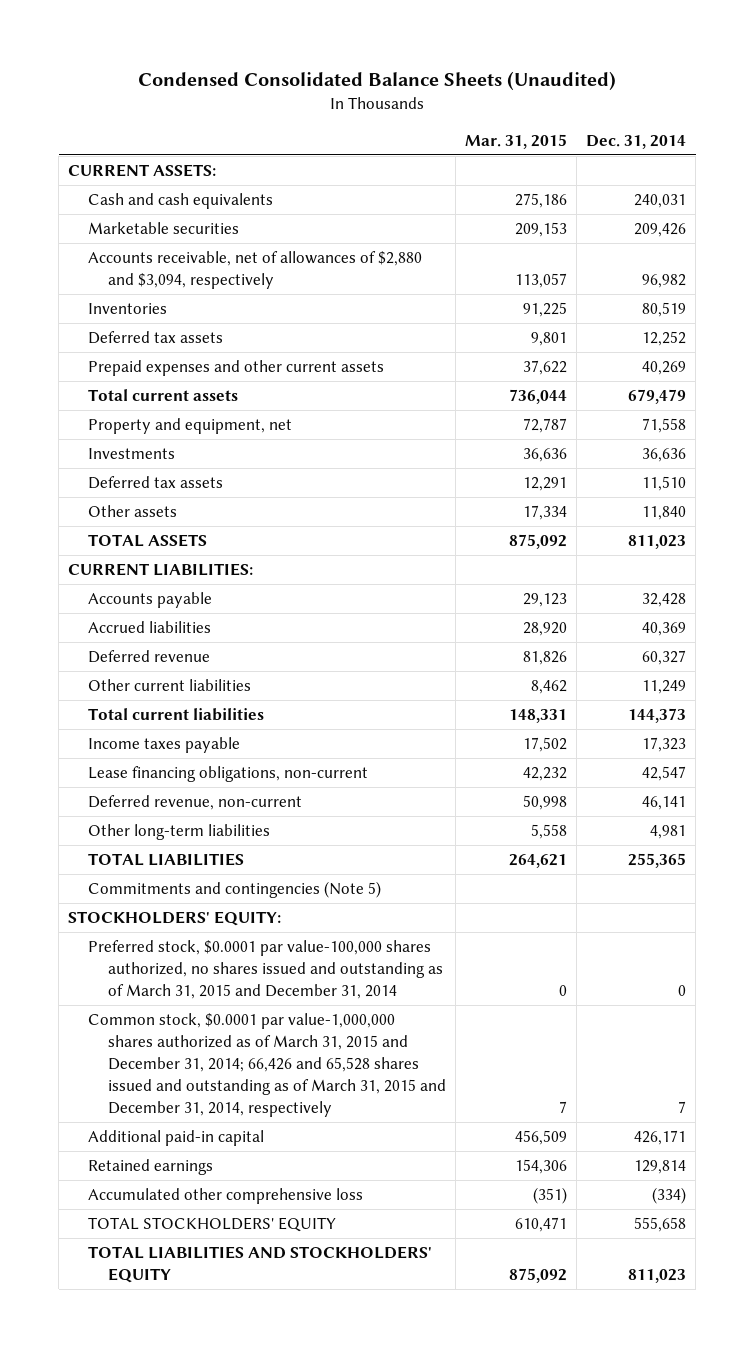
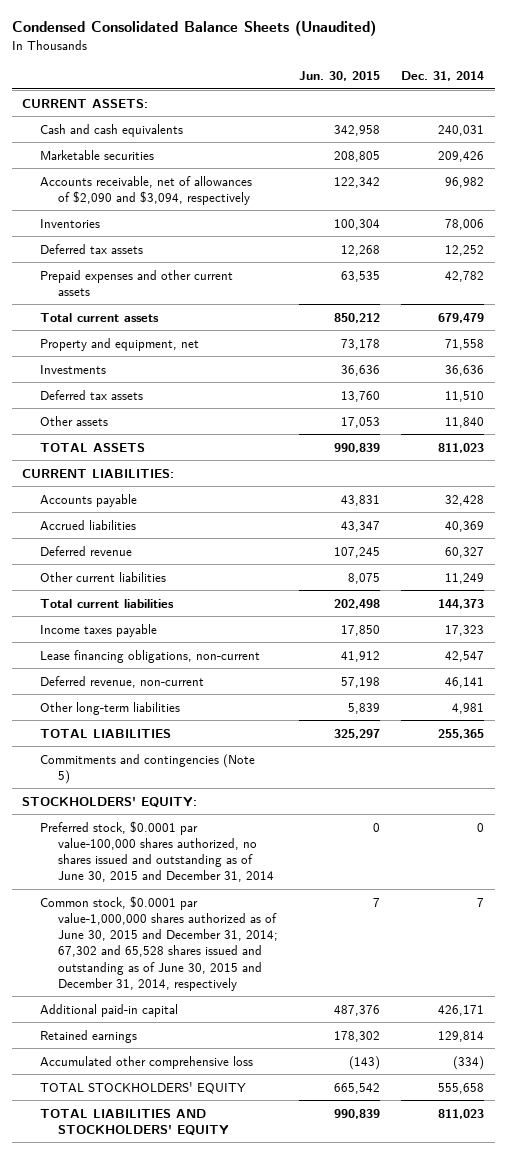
- | Mar. 31, 2015 | Dec. 31, 2014
+ | Jun. 30, 2015 | Dec. 31, 2014
- Accounts receivable, net of allowances of $2,880 and $3,094, respectively | 113,057 | 96,982
- Inventories | 91,225 | 80,519
+ Accounts receivable, net of allowances of $2,090 and $3,094, respectively | 122,342 | 96,982
+ Inventories | 100,304 | 78,006
- Prepaid expenses and other current assets | 37,622 | 40,269
+ Prepaid expenses and other current assets | 63,535 | 42,782
- Preferred stock, $0.0001 par value-100,000 shares authorized, no shares issued and outstanding as of March 31, 2015 and December 31, 2014 | 0 | 0
- Common stock, $0.0001 par value-1,000,000 shares authorized as of March 31, 2015 and December 31, 2014; 66,426 and 65,528 shares issued and outstanding as of March 31, 2015 and December 31, 2014, respectively | 7 | 7
+ Preferred stock, $0.0001 par value-100,000 shares authorized, no shares issued and outstanding as of June 30, 2015 and December 31, 2014 | 0 | 0
+ Common stock, $0.0001 par value-1,000,000 shares authorized as of June 30, 2015 and December 31, 2014; 67,302 and 65,528 shares issued and outstanding as of June 30, 2015 and December 31, 2014, respectively | 7 | 7

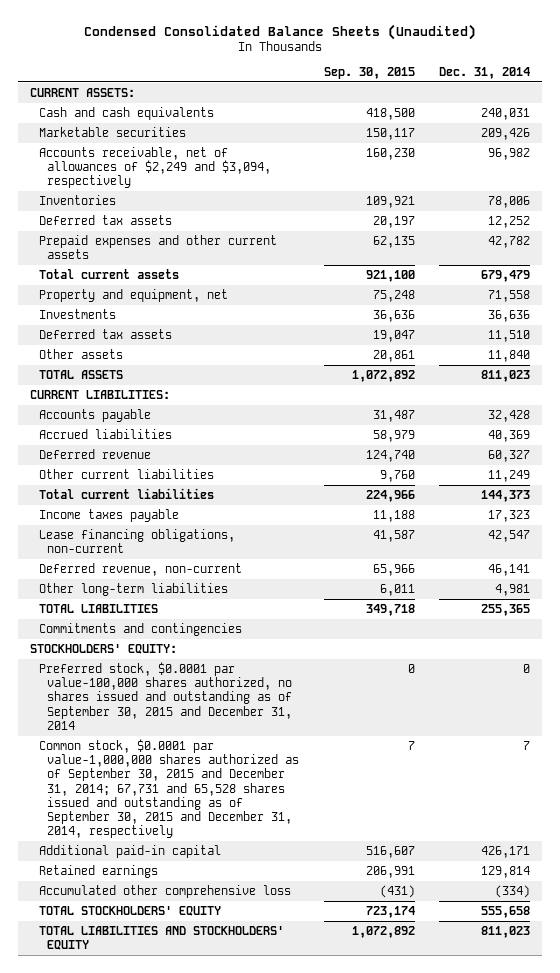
- | Jun. 30, 2015 | Dec. 31, 2014
+ | Sep. 30, 2015 | Dec. 31, 2014
- Accounts receivable, net of allowances of $2,090 and $3,094, respectively | 122,342 | 96,982
+ Accounts receivable, net of allowances of $2,249 and $3,094, respectively | 160,230 | 96,982
- Commitments and contingencies (Note 5)
+ Commitments and contingencies
- Preferred stock, $0.0001 par value-100,000 shares authorized, no shares issued and outstanding as of June 30, 2015 and December 31, 2014 | 0 | 0
- Common stock, $0.0001 par value-1,000,000 shares authorized as of June 30, 2015 and December 31, 2014; 67,302 and 65,528 shares issued and outstanding as of June 30, 2015 and December 31, 2014, respectively | 7 | 7
+ Preferred stock, $0.0001 par value-100,000 shares authorized, no shares issued and outstanding as of September 30, 2015 and December 31, 2014 | 0 | 0
+ Common stock, $0.0001 par value-1,000,000 shares authorized as of September 30, 2015 and December 31, 2014; 67,731 and 65,528 shares issued and outstanding as of September 30, 2015 and December 31, 2014, respectively | 7 | 7

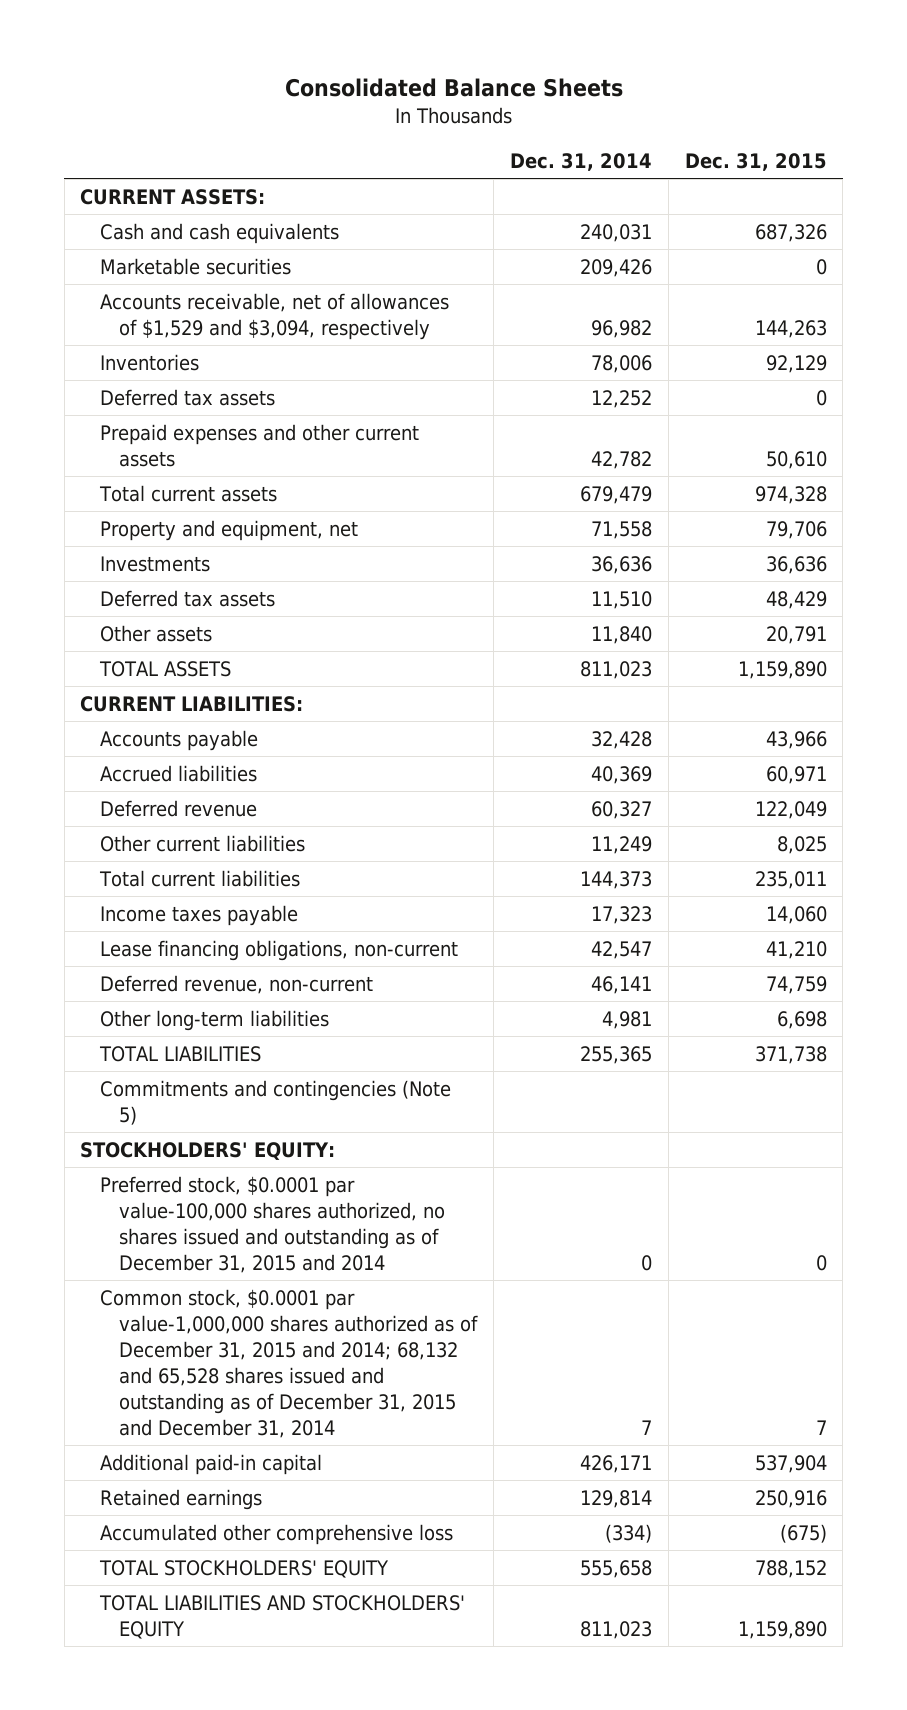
- Condensed Consolidated Balance Sheets (Unaudited)
+ Consolidated Balance Sheets
- | Sep. 30, 2015 | Dec. 31, 2014
+ | Dec. 31, 2014 | Dec. 31, 2015
- Accounts receivable, net of allowances of $2,249 and $3,094, respectively | 160,230 | 96,982
+ Accounts receivable, net of allowances of $1,529 and $3,094, respectively | 96,982 | 144,263
- Commitments and contingencies
+ Commitments and contingencies (Note 5)
- Preferred stock, $0.0001 par value-100,000 shares authorized, no shares issued and outstanding as of September 30, 2015 and December 31, 2014 | 0 | 0
- Common stock, $0.0001 par value-1,000,000 shares authorized as of September 30, 2015 and December 31, 2014; 67,731 and 65,528 shares issued and outstanding as of September 30, 2015 and December 31, 2014, respectively | 7 | 7
+ Preferred stock, $0.0001 par value-100,000 shares authorized, no shares issued and outstanding as of December 31, 2015 and 2014 | 0 | 0
+ Common stock, $0.0001 par value-1,000,000 shares authorized as of December 31, 2015 and 2014; 68,132 and 65,528 shares issued and outstanding as of December 31, 2015 and December 31, 2014 | 7 | 7

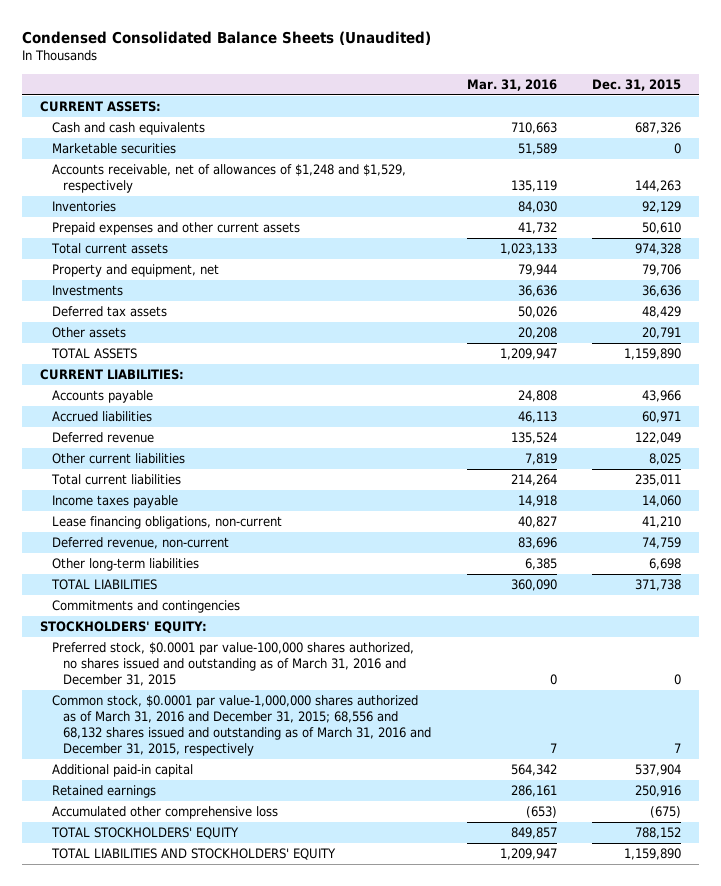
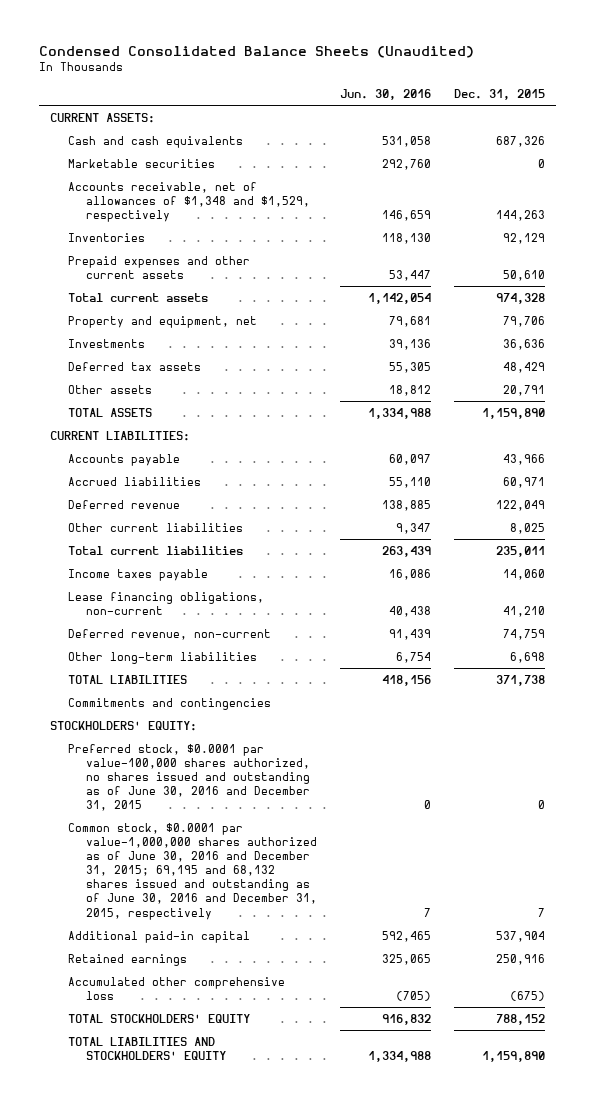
- | Mar. 31, 2016 | Dec. 31, 2015
+ | Jun. 30, 2016 | Dec. 31, 2015
- Accounts receivable, net of allowances of $1,248 and $1,529, respectively | 135,119 | 144,263
+ Accounts receivable, net of allowances of $1,348 and $1,529, respectively | 146,659 | 144,263
- Preferred stock, $0.0001 par value-100,000 shares authorized, no shares issued and outstanding as of March 31, 2016 and December 31, 2015 | 0 | 0
- Common stock, $0.0001 par value-1,000,000 shares authorized as of March 31, 2016 and December 31, 2015; 68,556 and 68,132 shares issued and outstanding as of March 31, 2016 and December 31, 2015, respectively | 7 | 7
+ Preferred stock, $0.0001 par value-100,000 shares authorized, no shares issued and outstanding as of June 30, 2016 and December 31, 2015 | 0 | 0
+ Common stock, $0.0001 par value-1,000,000 shares authorized as of June 30, 2016 and December 31, 2015; 69,195 and 68,132 shares issued and outstanding as of June 30, 2016 and December 31, 2015, respectively | 7 | 7

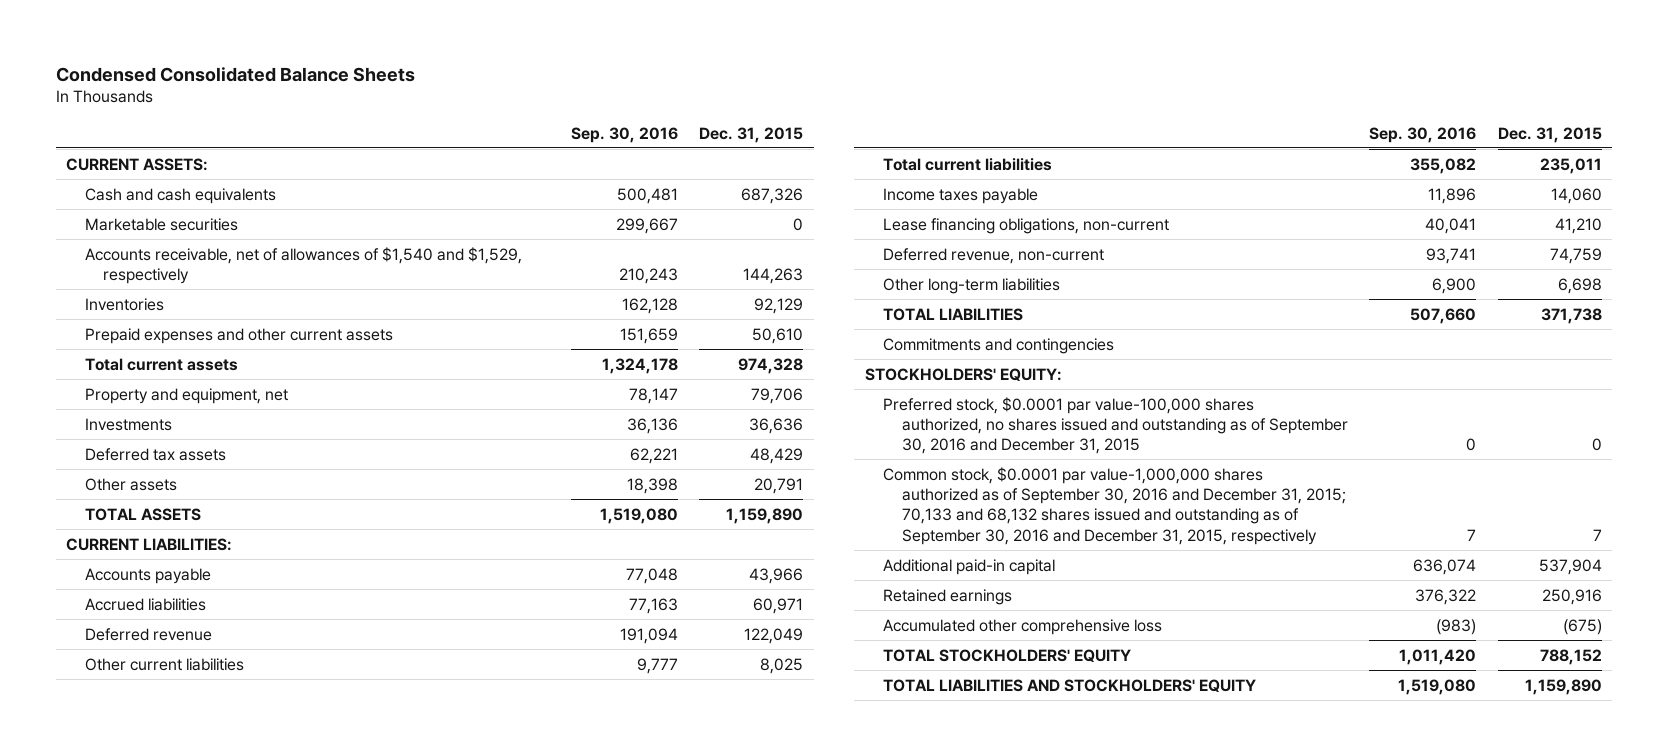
- Condensed Consolidated Balance Sheets (Unaudited)
+ Condensed Consolidated Balance Sheets
- | Jun. 30, 2016 | Dec. 31, 2015
+ | Sep. 30, 2016 | Dec. 31, 2015
- Accounts receivable, net of allowances of $1,348 and $1,529, respectively | 146,659 | 144,263
+ Accounts receivable, net of allowances of $1,540 and $1,529, respectively | 210,243 | 144,263
- Preferred stock, $0.0001 par value-100,000 shares authorized, no shares issued and outstanding as of June 30, 2016 and December 31, 2015 | 0 | 0
- Common stock, $0.0001 par value-1,000,000 shares authorized as of June 30, 2016 and December 31, 2015; 69,195 and 68,132 shares issued and outstanding as of June 30, 2016 and December 31, 2015, respectively | 7 | 7
+ Preferred stock, $0.0001 par value-100,000 shares authorized, no shares issued and outstanding as of September 30, 2016 and December 31, 2015 | 0 | 0
+ Common stock, $0.0001 par value-1,000,000 shares authorized as of September 30, 2016 and December 31, 2015; 70,133 and 68,132 shares issued and outstanding as of September 30, 2016 and December 31, 2015, respectively | 7 | 7

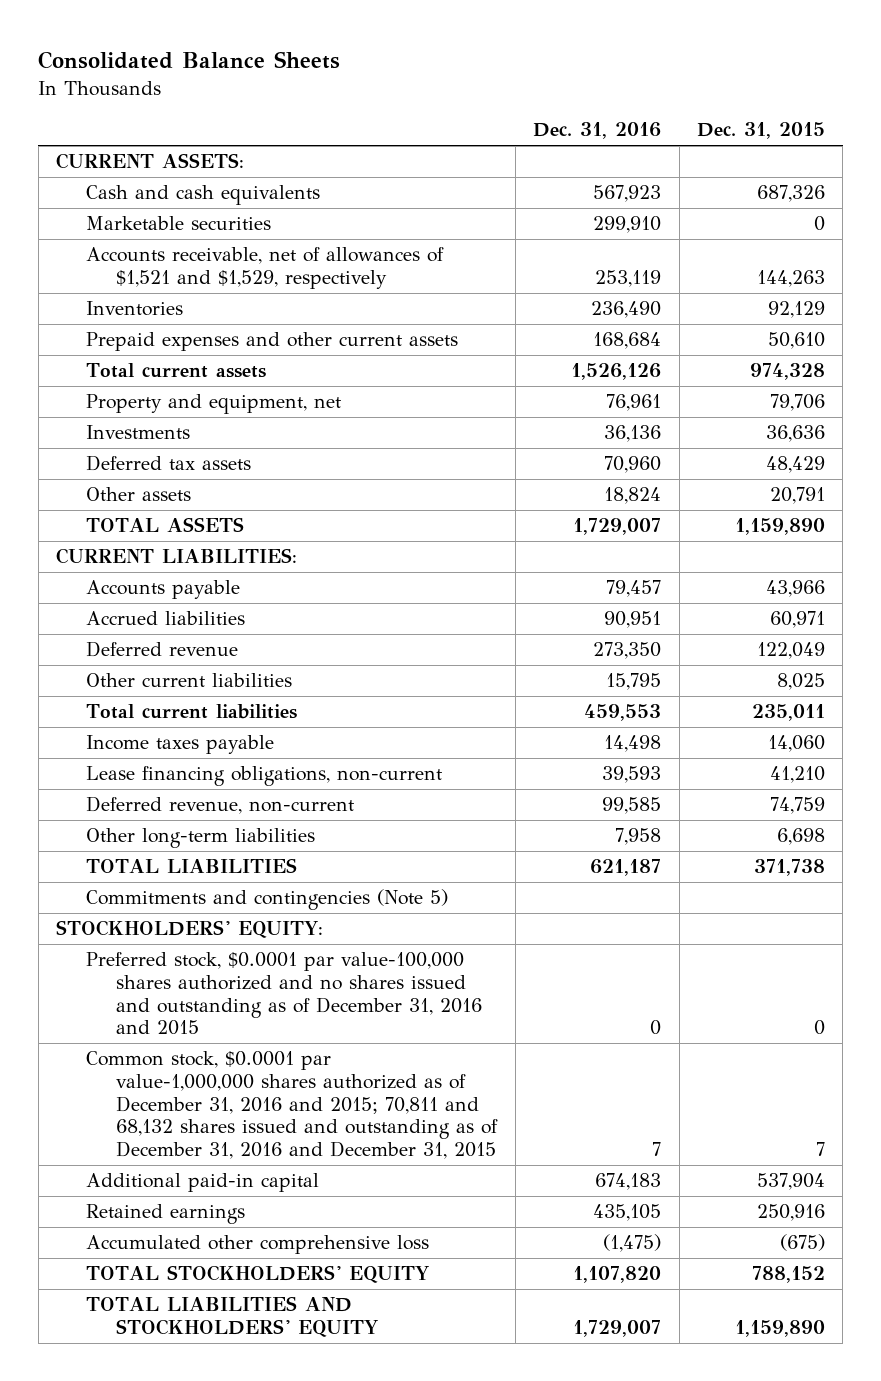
- Condensed Consolidated Balance Sheets
+ Consolidated Balance Sheets
- | Sep. 30, 2016 | Dec. 31, 2015
+ | Dec. 31, 2016 | Dec. 31, 2015
- Accounts receivable, net of allowances of $1,540 and $1,529, respectively | 210,243 | 144,263
+ Accounts receivable, net of allowances of $1,521 and $1,529, respectively | 253,119 | 144,263
- Commitments and contingencies
+ Commitments and contingencies (Note 5)
- Preferred stock, $0.0001 par value-100,000 shares authorized, no shares issued and outstanding as of September 30, 2016 and December 31, 2015 | 0 | 0
- Common stock, $0.0001 par value-1,000,000 shares authorized as of September 30, 2016 and December 31, 2015; 70,133 and 68,132 shares issued and outstanding as of September 30, 2016 and December 31, 2015, respectively | 7 | 7
+ Preferred stock, $0.0001 par value-100,000 shares authorized and no shares issued and outstanding as of December 31, 2016 and 2015 | 0 | 0
+ Common stock, $0.0001 par value-1,000,000 shares authorized as of December 31, 2016 and 2015; 70,811 and 68,132 shares issued and outstanding as of December 31, 2016 and December 31, 2015 | 7 | 7

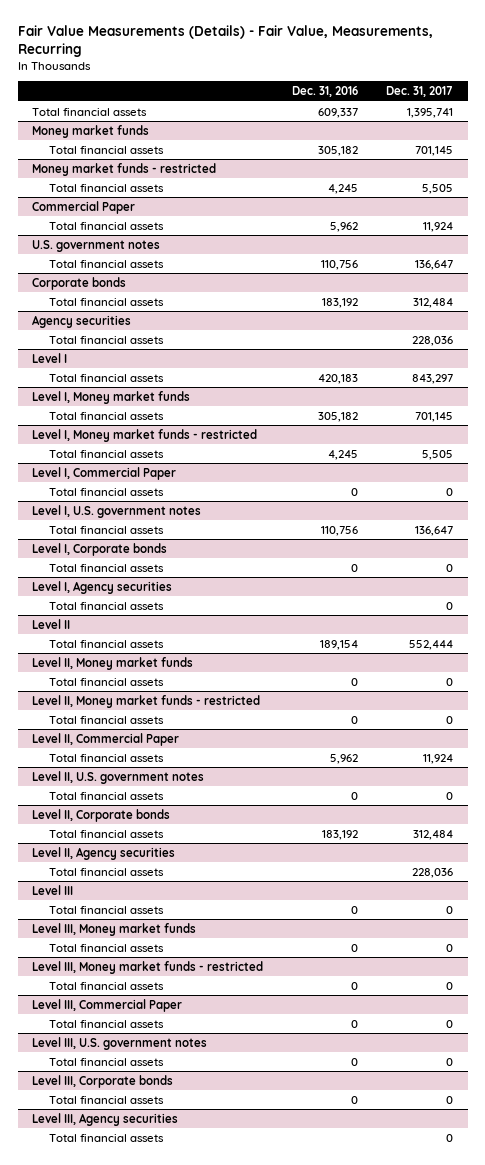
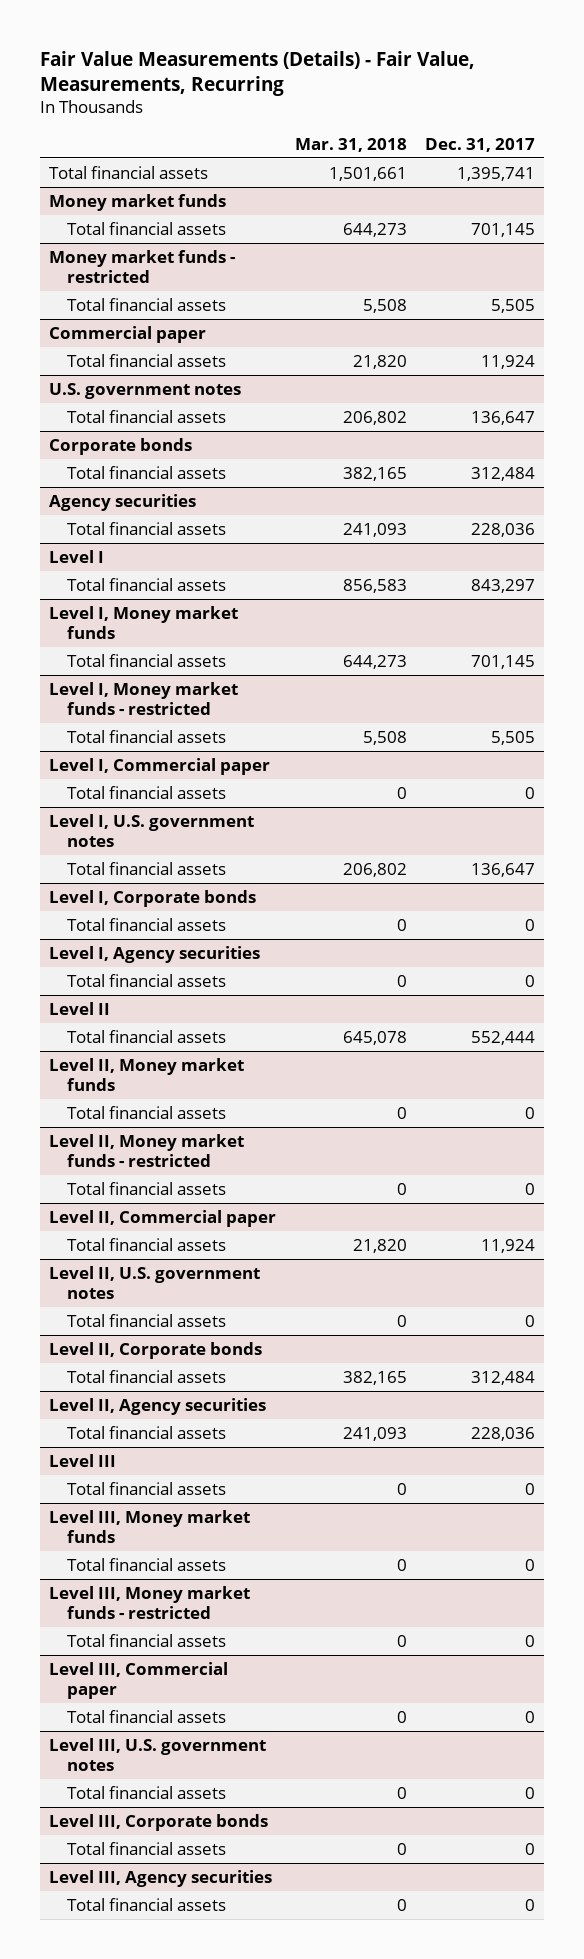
- | Dec. 31, 2016 | Dec. 31, 2017
+ | Mar. 31, 2018 | Dec. 31, 2017
- Commercial Paper
+ Commercial paper
- Level I, Commercial Paper
+ Level I, Commercial paper
- Level II, Commercial Paper
+ Level II, Commercial paper
- Level III, Commercial Paper
+ Level III, Commercial paper

